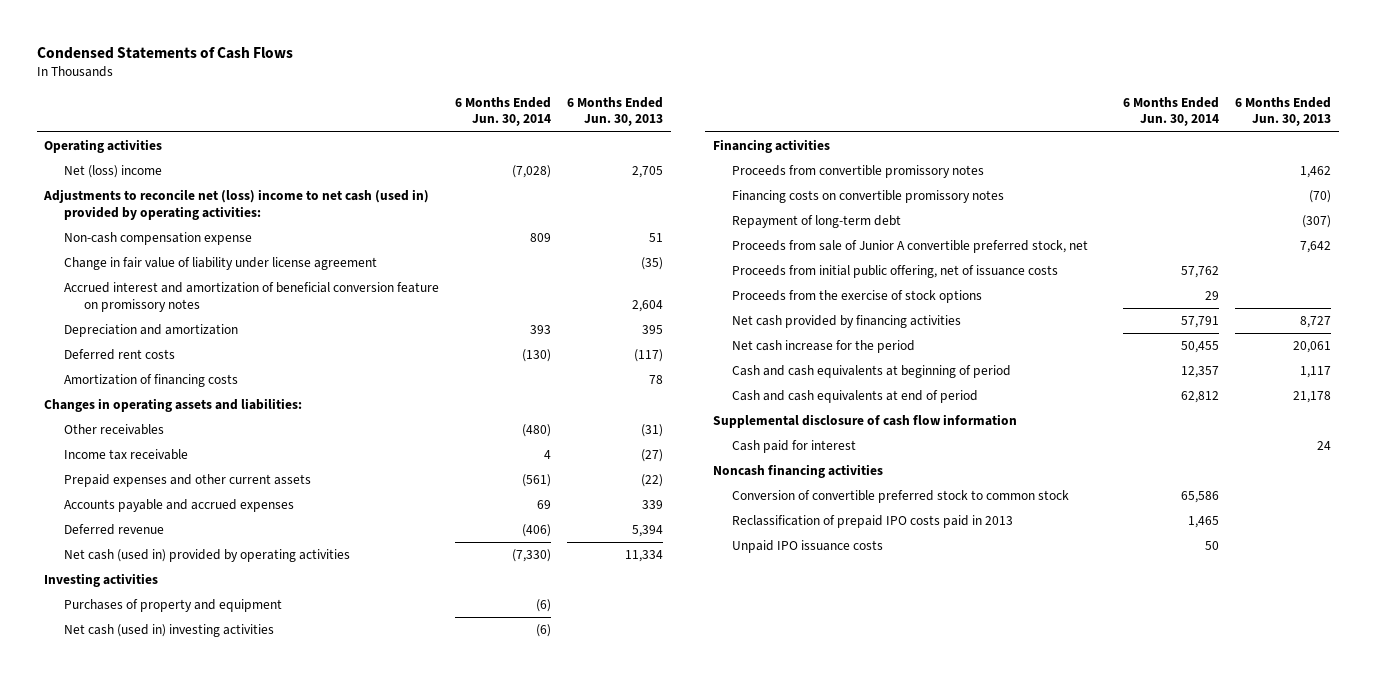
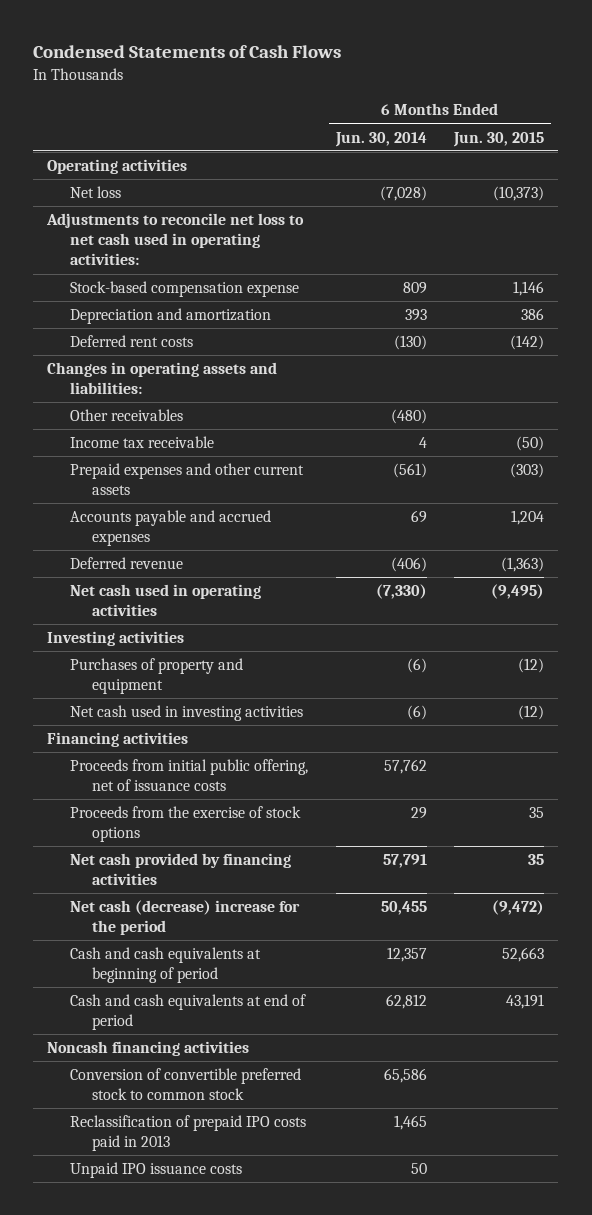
- | 6 Months Ended Jun. 30, 2014 | 6 Months Ended Jun. 30, 2013
+ | 6 Months Ended Jun. 30, 2014 | 6 Months Ended Jun. 30, 2015
- Net (loss) income | (7,028) | 2,705
- Adjustments to reconcile net (loss) income to net cash (used in) provided by operating activities:
- Non-cash compensation expense | 809 | 51
- Change in fair value of liability under license agreement | | (35)
- Accrued interest and amortization of beneficial conversion feature on promissory notes | | 2,604
+ Net loss | (7,028) | (10,373)
+ Adjustments to reconcile net loss to net cash used in operating activities:
+ Stock-based compensation expense | 809 | 1,146
- Amortization of financing costs | | 78
- Net cash (used in) provided by operating activities | (7,330) | 11,334
+ Net cash used in operating activities | (7,330) | (9,495)
- Net cash (used in) investing activities | (6) |
+ Net cash used in investing activities | (6) | (12)
- Proceeds from convertible promissory notes | | 1,462
- Financing costs on convertible promissory notes | | (70)
- Repayment of long-term debt | | (307)
- Proceeds from sale of Junior A convertible preferred stock, net | | 7,642
- Net cash increase for the period | 50,455 | 20,061
+ Net cash (decrease) increase for the period | 50,455 | (9,472)
- Supplemental disclosure of cash flow information
- Cash paid for interest | | 24

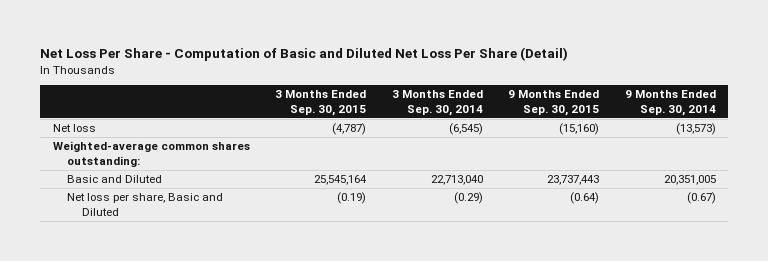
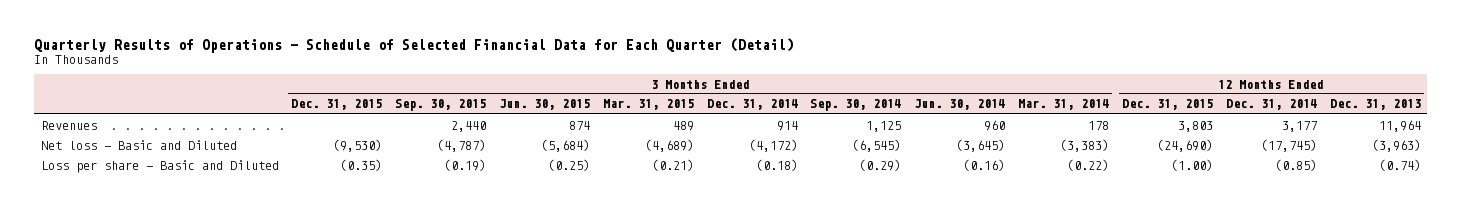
- Net Loss Per Share - Computation of Basic and Diluted Net Loss Per Share (Detail)
+ Quarterly Results of Operations - Schedule of Selected Financial Data for Each Quarter (Detail)
- | 3 Months Ended Sep. 30, 2015 | 3 Months Ended Sep. 30, 2014 | 9 Months Ended Sep. 30, 2015 | 9 Months Ended Sep. 30, 2014
+ | 3 Months Ended Dec. 31, 2015 | 3 Months Ended Sep. 30, 2015 | 3 Months Ended Jun. 30, 2015 | 3 Months Ended Mar. 31, 2015 | 3 Months Ended Dec. 31, 2014 | 3 Months Ended Sep. 30, 2014 | 3 Months Ended Jun. 30, 2014 | 3 Months Ended Mar. 31, 2014 | 12 Months Ended Dec. 31, 2015 | 12 Months Ended Dec. 31, 2014 | 12 Months Ended Dec. 31, 2013
- Net loss | (4,787) | (6,545) | (15,160) | (13,573)
- Weighted-average common shares outstanding:
- Basic and Diluted | 25,545,164 | 22,713,040 | 23,737,443 | 20,351,005
- Net loss per share, Basic and Diluted | (0.19) | (0.29) | (0.64) | (0.67)
+ Revenues | | 2,440 | 874 | 489 | 914 | 1,125 | 960 | 178 | 3,803 | 3,177 | 11,964
+ Net loss - Basic and Diluted | (9,530) | (4,787) | (5,684) | (4,689) | (4,172) | (6,545) | (3,645) | (3,383) | (24,690) | (17,745) | (3,963)
+ Loss per share - Basic and Diluted | (0.35) | (0.19) | (0.25) | (0.21) | (0.18) | (0.29) | (0.16) | (0.22) | (1.00) | (0.85) | (0.74)

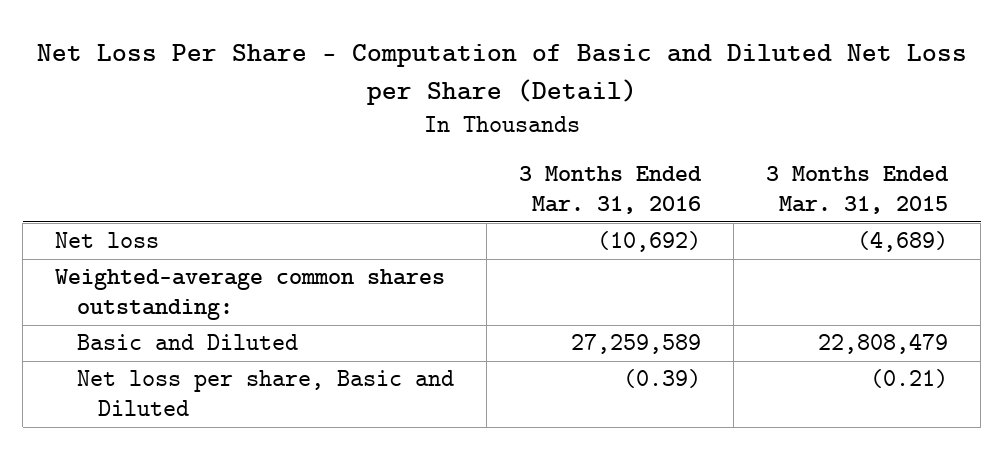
- Quarterly Results of Operations - Schedule of Selected Financial Data for Each Quarter (Detail)
+ Net Loss Per Share - Computation of Basic and Diluted Net Loss per Share (Detail)
- | 3 Months Ended Dec. 31, 2015 | 3 Months Ended Sep. 30, 2015 | 3 Months Ended Jun. 30, 2015 | 3 Months Ended Mar. 31, 2015 | 3 Months Ended Dec. 31, 2014 | 3 Months Ended Sep. 30, 2014 | 3 Months Ended Jun. 30, 2014 | 3 Months Ended Mar. 31, 2014 | 12 Months Ended Dec. 31, 2015 | 12 Months Ended Dec. 31, 2014 | 12 Months Ended Dec. 31, 2013
+ | 3 Months Ended Mar. 31, 2016 | 3 Months Ended Mar. 31, 2015
- Revenues | | 2,440 | 874 | 489 | 914 | 1,125 | 960 | 178 | 3,803 | 3,177 | 11,964
- Net loss - Basic and Diluted | (9,530) | (4,787) | (5,684) | (4,689) | (4,172) | (6,545) | (3,645) | (3,383) | (24,690) | (17,745) | (3,963)
- Loss per share - Basic and Diluted | (0.35) | (0.19) | (0.25) | (0.21) | (0.18) | (0.29) | (0.16) | (0.22) | (1.00) | (0.85) | (0.74)
+ Net loss | (10,692) | (4,689)
+ Weighted-average common shares outstanding:
+ Basic and Diluted | 27,259,589 | 22,808,479
+ Net loss per share, Basic and Diluted | (0.39) | (0.21)

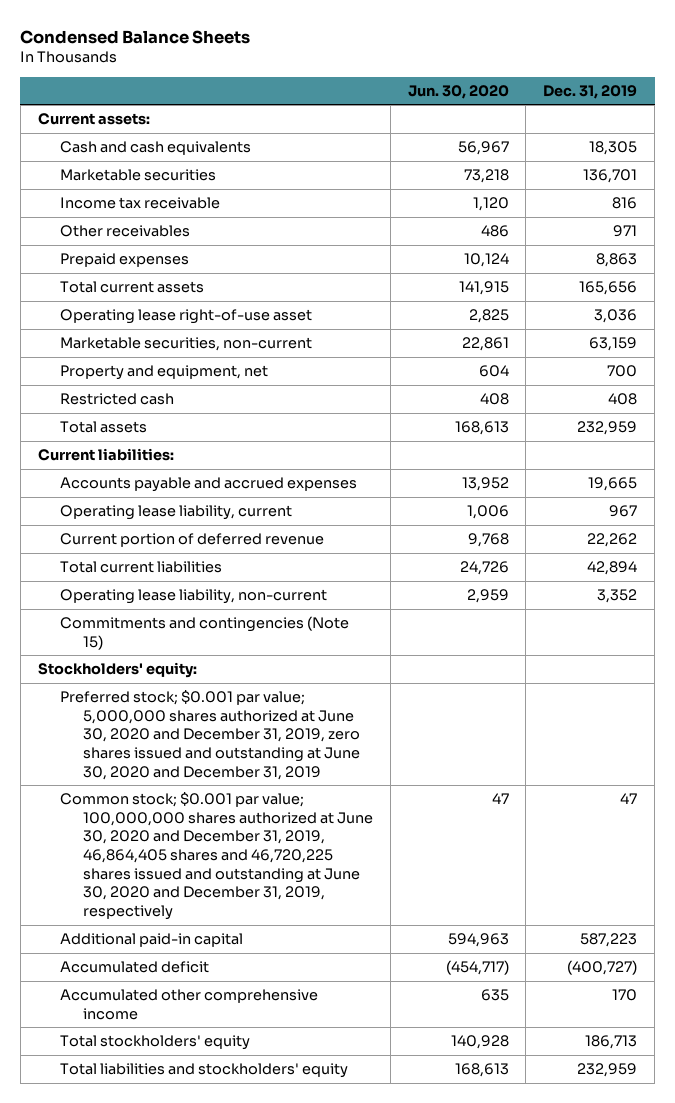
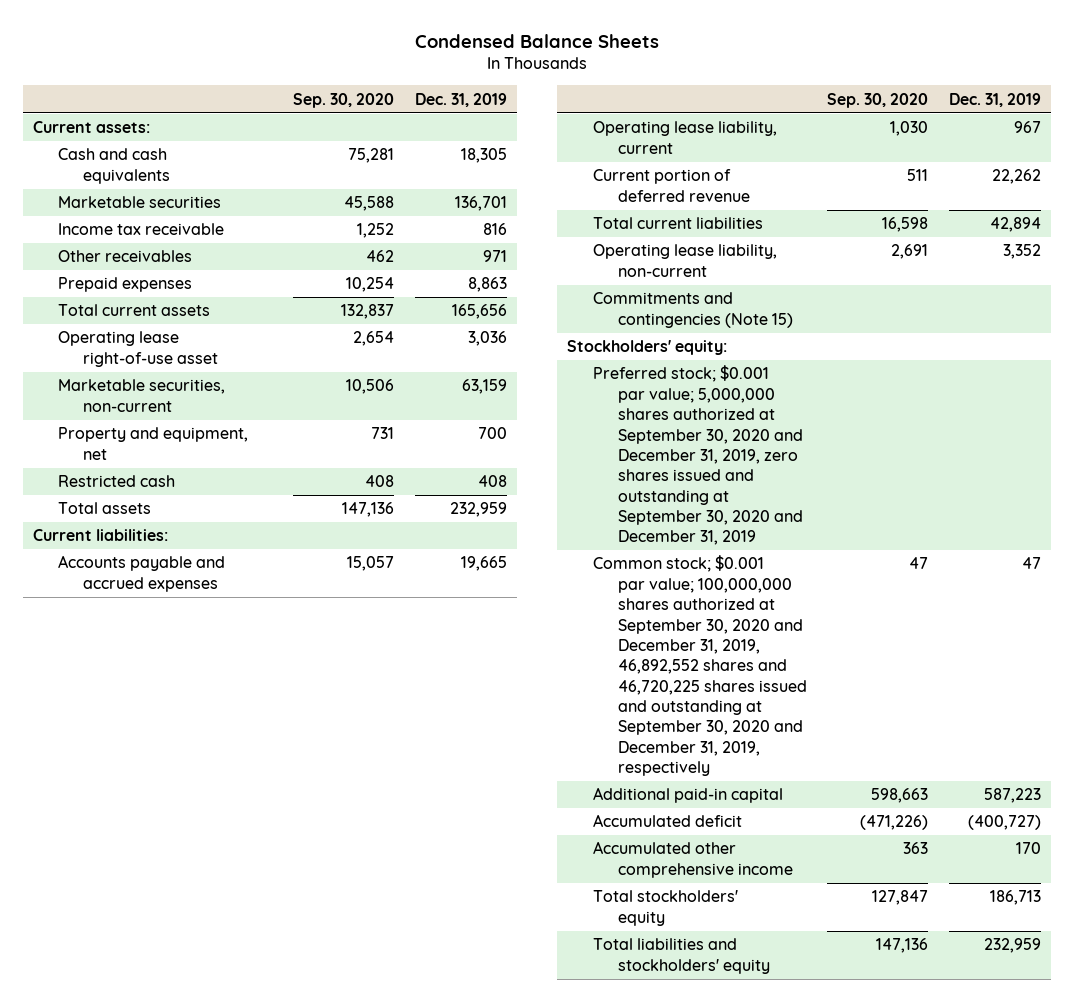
- | Jun. 30, 2020 | Dec. 31, 2019
+ | Sep. 30, 2020 | Dec. 31, 2019
- Preferred stock; $0.001 par value; 5,000,000 shares authorized at June 30, 2020 and December 31, 2019, zero shares issued and outstanding at June 30, 2020 and December 31, 2019
- Common stock; $0.001 par value; 100,000,000 shares authorized at June 30, 2020 and December 31, 2019, 46,864,405 shares and 46,720,225 shares issued and outstanding at June 30, 2020 and December 31, 2019, respectively | 47 | 47
+ Preferred stock; $0.001 par value; 5,000,000 shares authorized at September 30, 2020 and December 31, 2019, zero shares issued and outstanding at September 30, 2020 and December 31, 2019
+ Common stock; $0.001 par value; 100,000,000 shares authorized at September 30, 2020 and December 31, 2019, 46,892,552 shares and 46,720,225 shares issued and outstanding at September 30, 2020 and December 31, 2019, respectively | 47 | 47

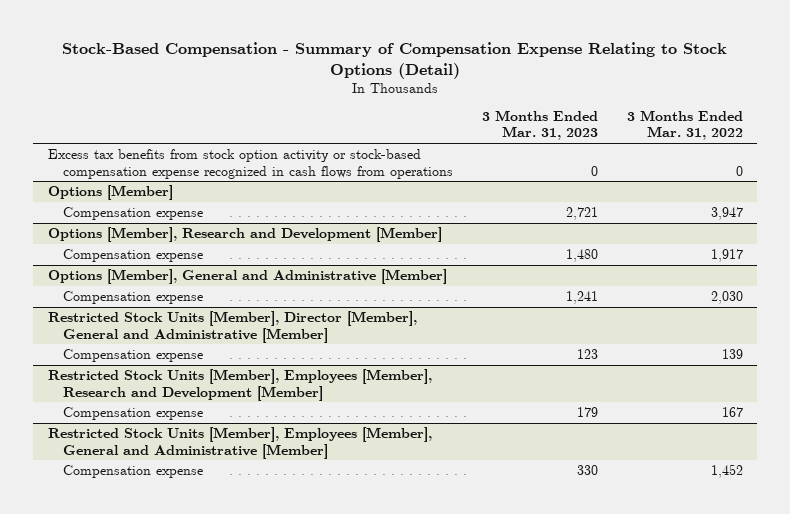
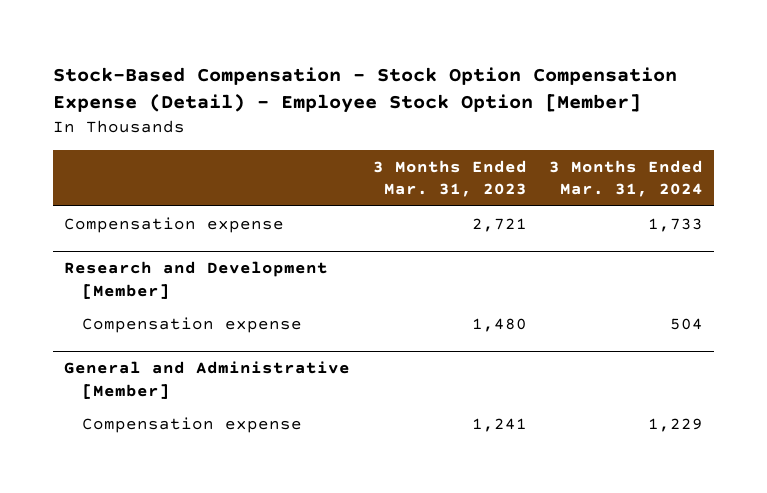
- Stock-Based Compensation - Summary of Compensation Expense Relating to Stock Options (Detail)
+ Stock-Based Compensation - Stock Option Compensation Expense (Detail) - Employee Stock Option [Member]
- | 3 Months Ended Mar. 31, 2023 | 3 Months Ended Mar. 31, 2022
+ | 3 Months Ended Mar. 31, 2023 | 3 Months Ended Mar. 31, 2024
- Excess tax benefits from stock option activity or stock-based compensation expense recognized in cash flows from operations | 0 | 0
- Options [Member]
- Options [Member], Research and Development [Member]
+ Research and Development [Member]
- Options [Member], General and Administrative [Member]
+ General and Administrative [Member]
- Restricted Stock Units [Member], Director [Member], General and Administrative [Member]
- Compensation expense | 123 | 139
- Restricted Stock Units [Member], Employees [Member], Research and Development [Member]
- Compensation expense | 179 | 167
- Restricted Stock Units [Member], Employees [Member], General and Administrative [Member]
- Compensation expense | 330 | 1,452

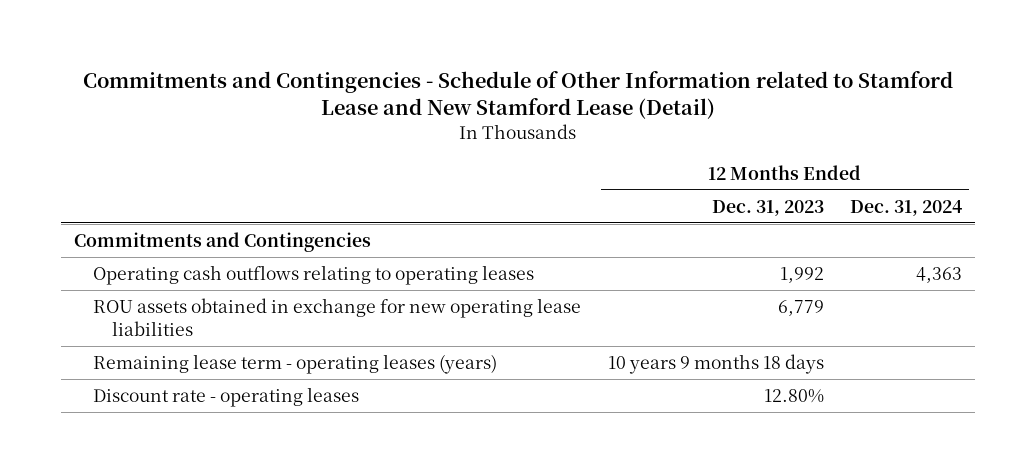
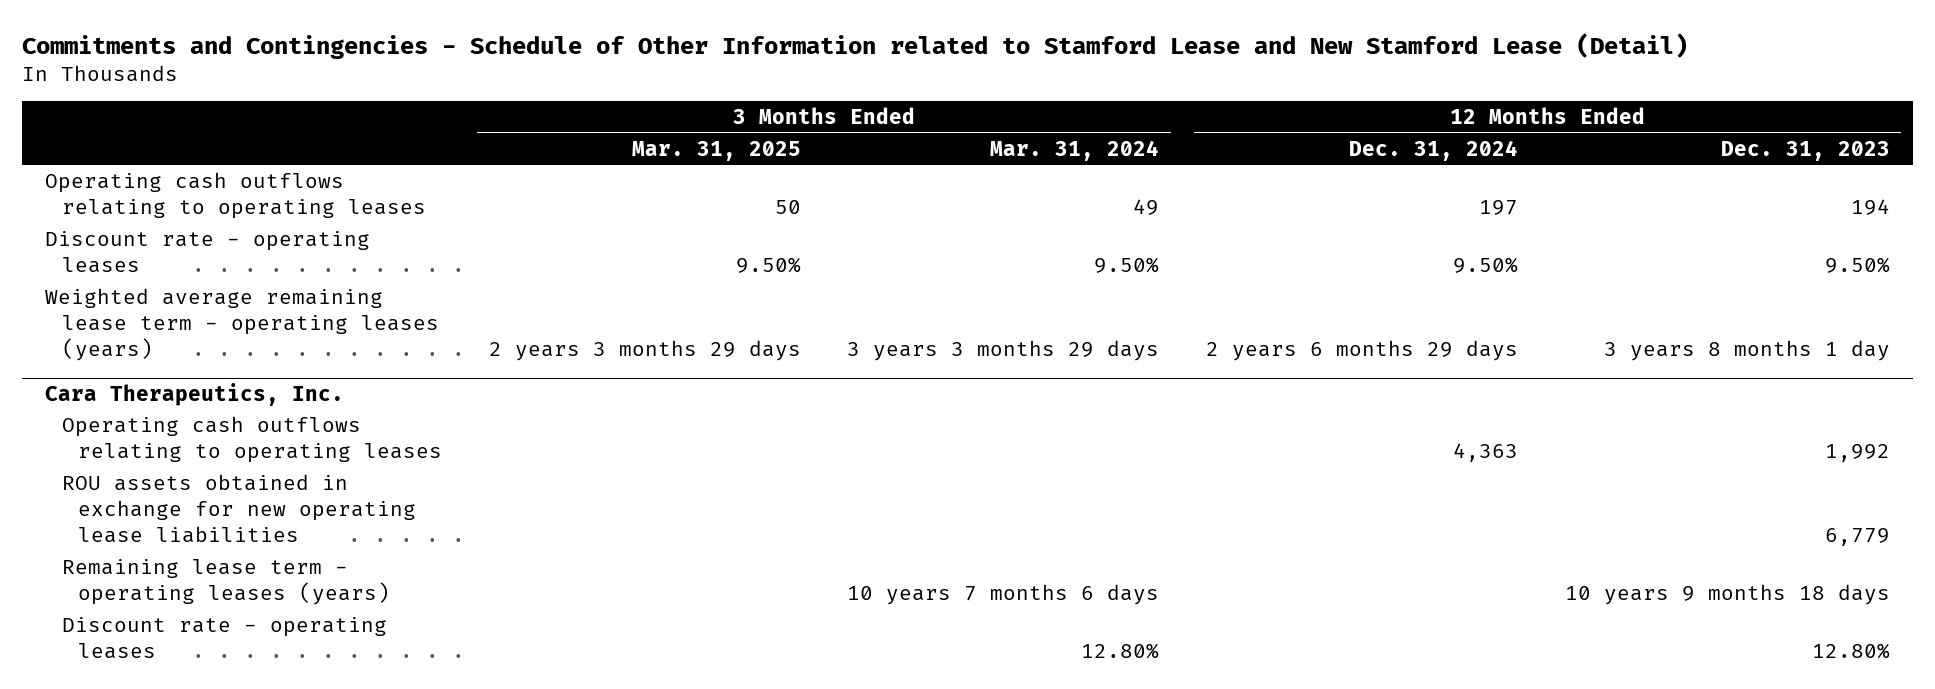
- | 12 Months Ended Dec. 31, 2023 | 12 Months Ended Dec. 31, 2024
+ | 3 Months Ended Mar. 31, 2025 | 3 Months Ended Mar. 31, 2024 | 12 Months Ended Dec. 31, 2024 | 12 Months Ended Dec. 31, 2023
- Commitments and Contingencies
+ Operating cash outflows relating to operating leases | 50 | 49 | 197 | 194
+ Discount rate - operating leases | 9.50% | 9.50% | 9.50% | 9.50%
+ Weighted average remaining lease term - operating leases (years) | 2 years 3 months 29 days | 3 years 3 months 29 days | 2 years 6 months 29 days | 3 years 8 months 1 day
+ Cara Therapeutics, Inc.

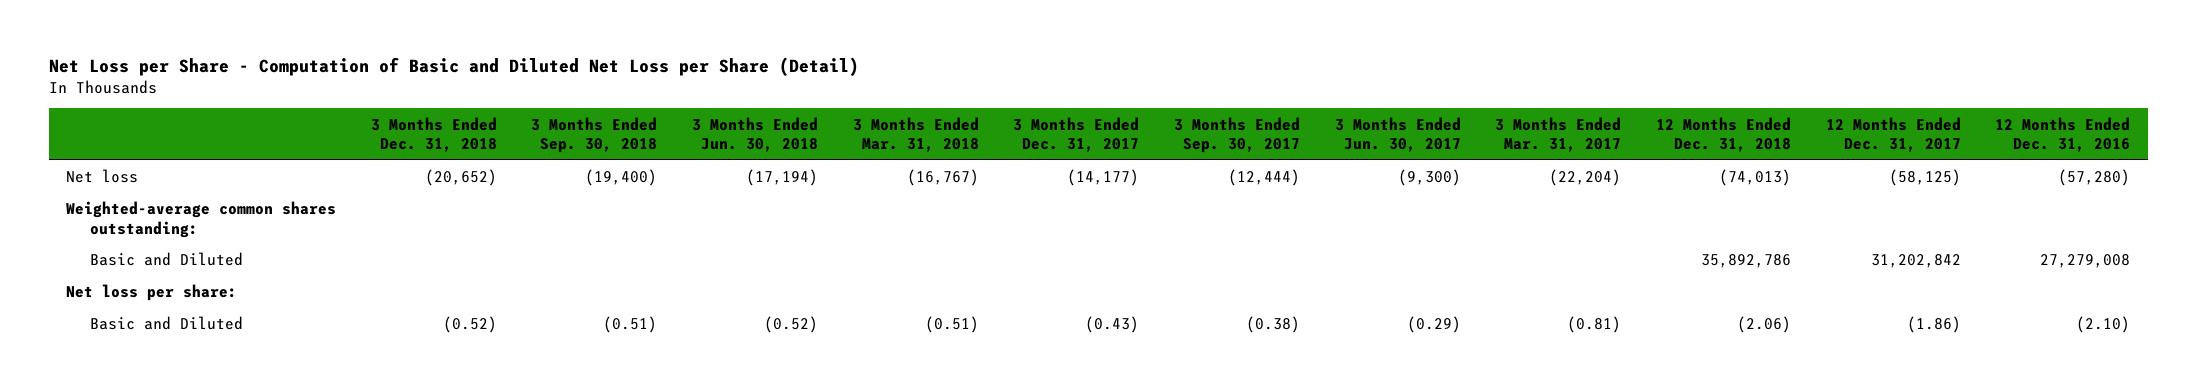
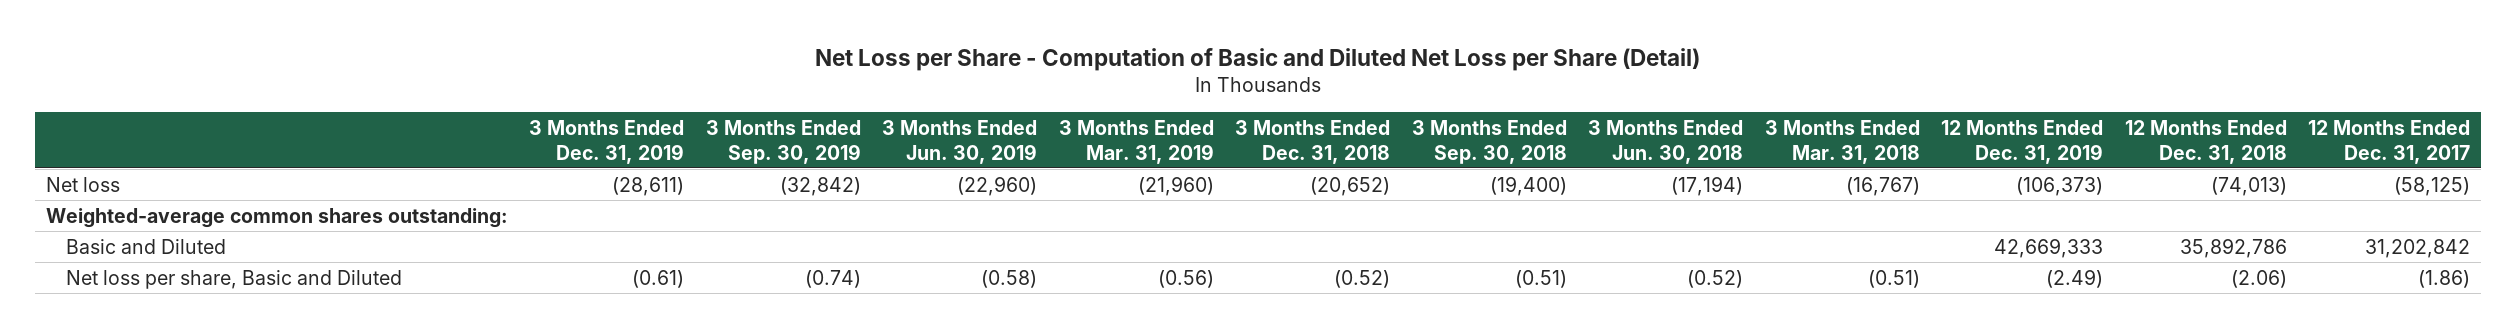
- | 3 Months Ended Dec. 31, 2018 | 3 Months Ended Sep. 30, 2018 | 3 Months Ended Jun. 30, 2018 | 3 Months Ended Mar. 31, 2018 | 3 Months Ended Dec. 31, 2017 | 3 Months Ended Sep. 30, 2017 | 3 Months Ended Jun. 30, 2017 | 3 Months Ended Mar. 31, 2017 | 12 Months Ended Dec. 31, 2018 | 12 Months Ended Dec. 31, 2017 | 12 Months Ended Dec. 31, 2016
+ | 3 Months Ended Dec. 31, 2019 | 3 Months Ended Sep. 30, 2019 | 3 Months Ended Jun. 30, 2019 | 3 Months Ended Mar. 31, 2019 | 3 Months Ended Dec. 31, 2018 | 3 Months Ended Sep. 30, 2018 | 3 Months Ended Jun. 30, 2018 | 3 Months Ended Mar. 31, 2018 | 12 Months Ended Dec. 31, 2019 | 12 Months Ended Dec. 31, 2018 | 12 Months Ended Dec. 31, 2017
- Net loss per share:
- Basic and Diluted | (0.52) | (0.51) | (0.52) | (0.51) | (0.43) | (0.38) | (0.29) | (0.81) | (2.06) | (1.86) | (2.10)
+ Net loss per share, Basic and Diluted | (0.61) | (0.74) | (0.58) | (0.56) | (0.52) | (0.51) | (0.52) | (0.51) | (2.49) | (2.06) | (1.86)

